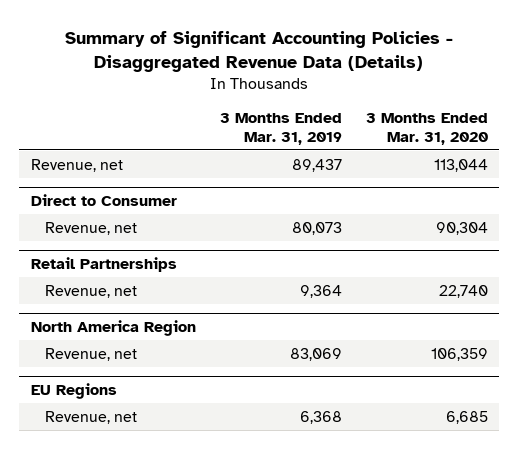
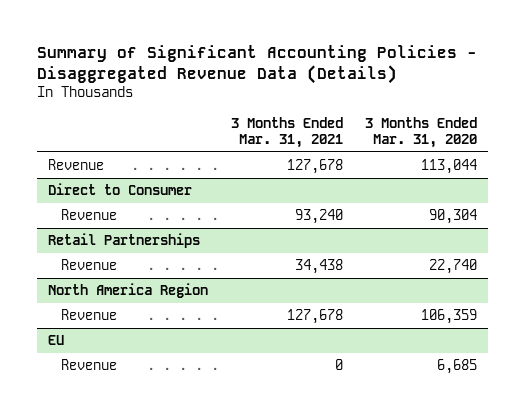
- | 3 Months Ended Mar. 31, 2019 | 3 Months Ended Mar. 31, 2020
+ | 3 Months Ended Mar. 31, 2021 | 3 Months Ended Mar. 31, 2020
- Revenue, net | 89,437 | 113,044
+ Revenue | 127,678 | 113,044
@ Direct to Consumer
- Revenue, net | 80,073 | 90,304
+ Revenue | 93,240 | 90,304
@ Retail Partnerships
- Revenue, net | 9,364 | 22,740
+ Revenue | 34,438 | 22,740
@ North America Region
- Revenue, net | 83,069 | 106,359
- EU Regions
- Revenue, net | 6,368 | 6,685
@ North America Region
+ Revenue | 127,678 | 106,359
+ EU
+ Revenue | 0 | 6,685

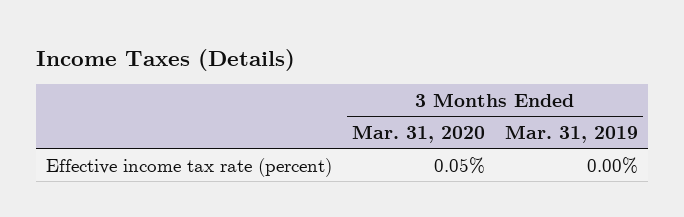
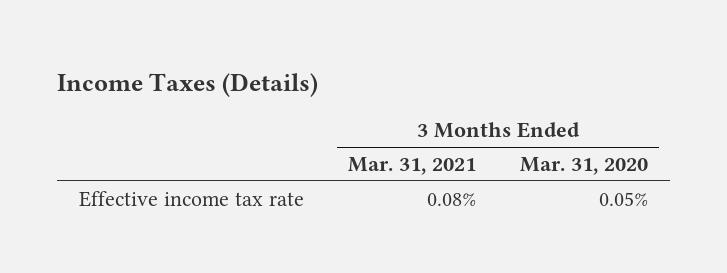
- | 3 Months Ended Mar. 31, 2020 | 3 Months Ended Mar. 31, 2019
+ | 3 Months Ended Mar. 31, 2021 | 3 Months Ended Mar. 31, 2020
- Effective income tax rate (percent) | 0.05% | 0.00%
+ Effective income tax rate | 0.08% | 0.05%

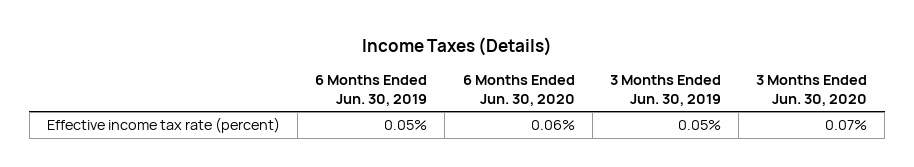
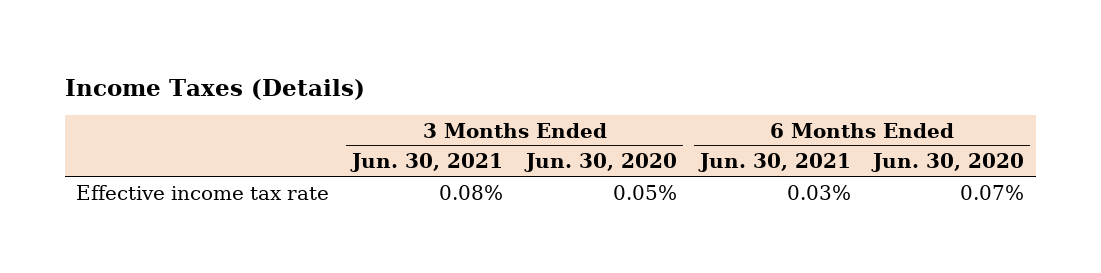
- | 6 Months Ended Jun. 30, 2019 | 6 Months Ended Jun. 30, 2020 | 3 Months Ended Jun. 30, 2019 | 3 Months Ended Jun. 30, 2020
+ | 3 Months Ended Jun. 30, 2021 | 3 Months Ended Jun. 30, 2020 | 6 Months Ended Jun. 30, 2021 | 6 Months Ended Jun. 30, 2020
- Effective income tax rate (percent) | 0.05% | 0.06% | 0.05% | 0.07%
+ Effective income tax rate | 0.08% | 0.05% | 0.03% | 0.07%

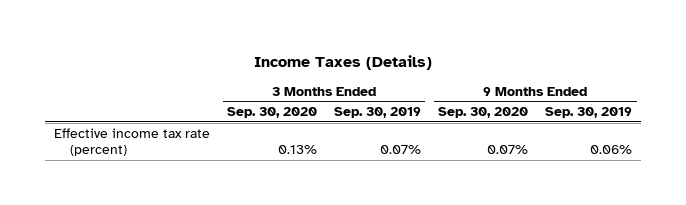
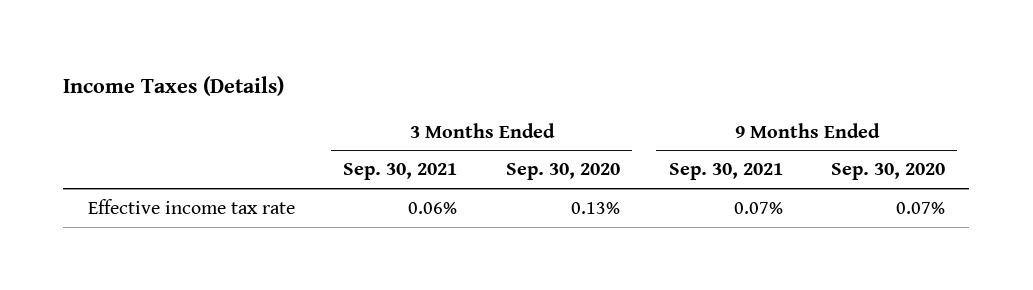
- | 3 Months Ended Sep. 30, 2020 | 3 Months Ended Sep. 30, 2019 | 9 Months Ended Sep. 30, 2020 | 9 Months Ended Sep. 30, 2019
+ | 3 Months Ended Sep. 30, 2021 | 3 Months Ended Sep. 30, 2020 | 9 Months Ended Sep. 30, 2021 | 9 Months Ended Sep. 30, 2020
- Effective income tax rate (percent) | 0.13% | 0.07% | 0.07% | 0.06%
+ Effective income tax rate | 0.06% | 0.13% | 0.07% | 0.07%

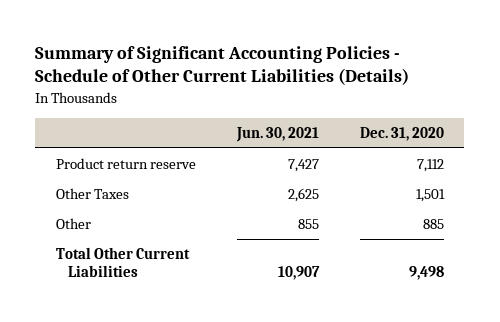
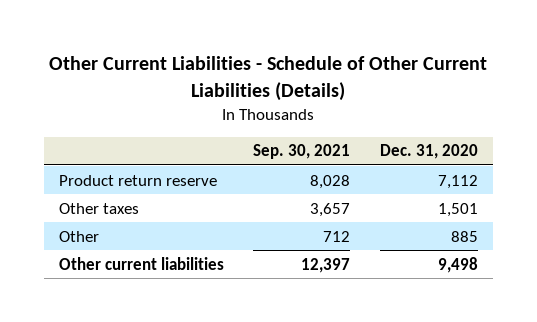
- Summary of Significant Accounting Policies - Schedule of Other Current Liabilities (Details)
+ Other Current Liabilities - Schedule of Other Current Liabilities (Details)
- | Jun. 30, 2021 | Dec. 31, 2020
+ | Sep. 30, 2021 | Dec. 31, 2020
- Other Taxes | 2,625 | 1,501
+ Other taxes | 3,657 | 1,501
- Total Other Current Liabilities | 10,907 | 9,498
+ Other current liabilities | 12,397 | 9,498

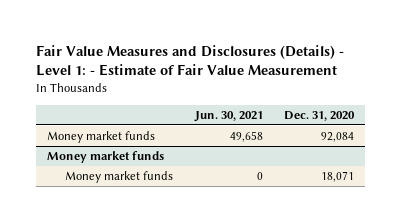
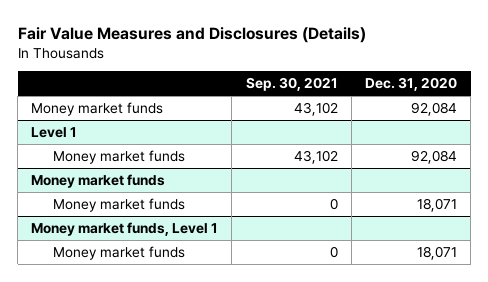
- Fair Value Measures and Disclosures (Details) - Level 1: - Estimate of Fair Value Measurement
+ Fair Value Measures and Disclosures (Details)
- | Jun. 30, 2021 | Dec. 31, 2020
+ | Sep. 30, 2021 | Dec. 31, 2020
+ Level 1
+ Money market funds | 43,102 | 92,084
+ Money market funds, Level 1
+ Money market funds | 0 | 18,071

